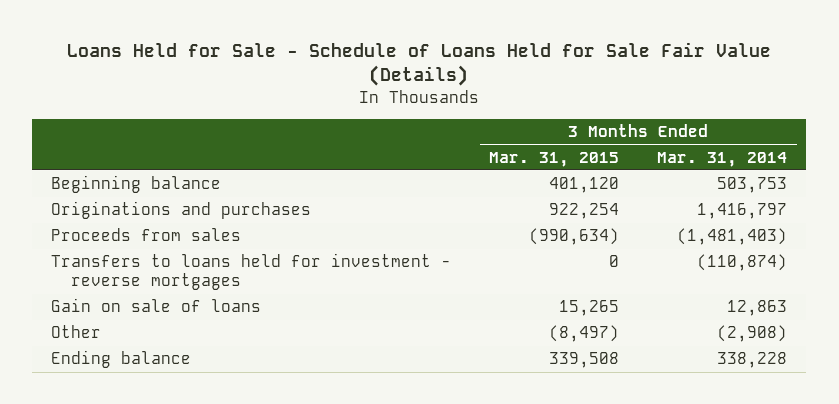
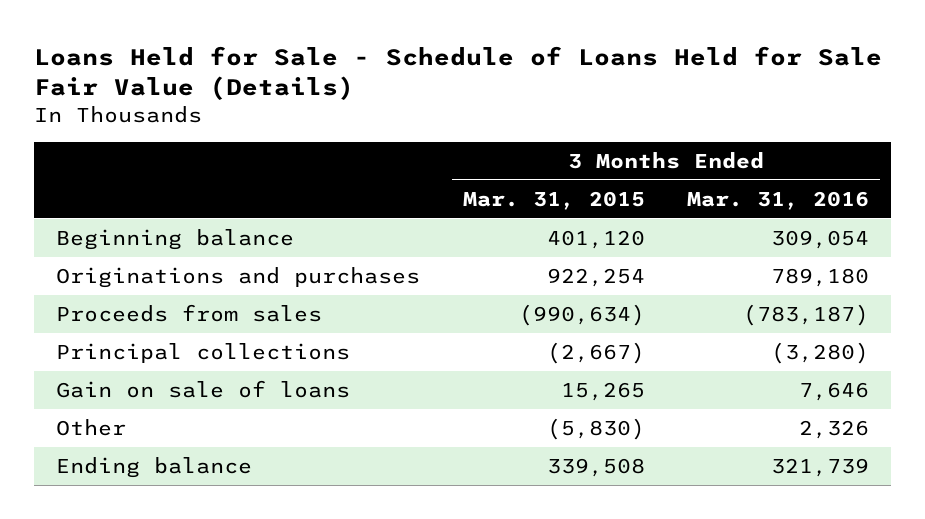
- | 3 Months Ended Mar. 31, 2015 | 3 Months Ended Mar. 31, 2014
+ | 3 Months Ended Mar. 31, 2015 | 3 Months Ended Mar. 31, 2016
- Transfers to loans held for investment - reverse mortgages | 0 | (110,874)
+ Principal collections | (2,667) | (3,280)
- Other | (8,497) | (2,908)
+ Other | (5,830) | 2,326

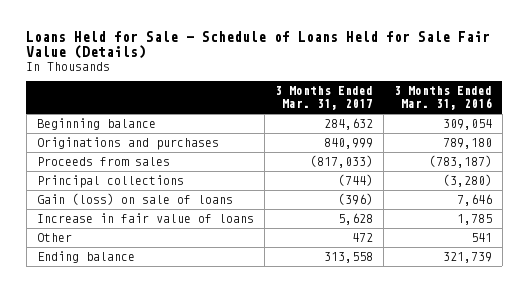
- | 3 Months Ended Mar. 31, 2015 | 3 Months Ended Mar. 31, 2016
+ | 3 Months Ended Mar. 31, 2017 | 3 Months Ended Mar. 31, 2016
- Gain on sale of loans | 15,265 | 7,646
- Other | (5,830) | 2,326
+ Gain (loss) on sale of loans | (396) | 7,646
+ Increase in fair value of loans | 5,628 | 1,785
+ Other | 472 | 541

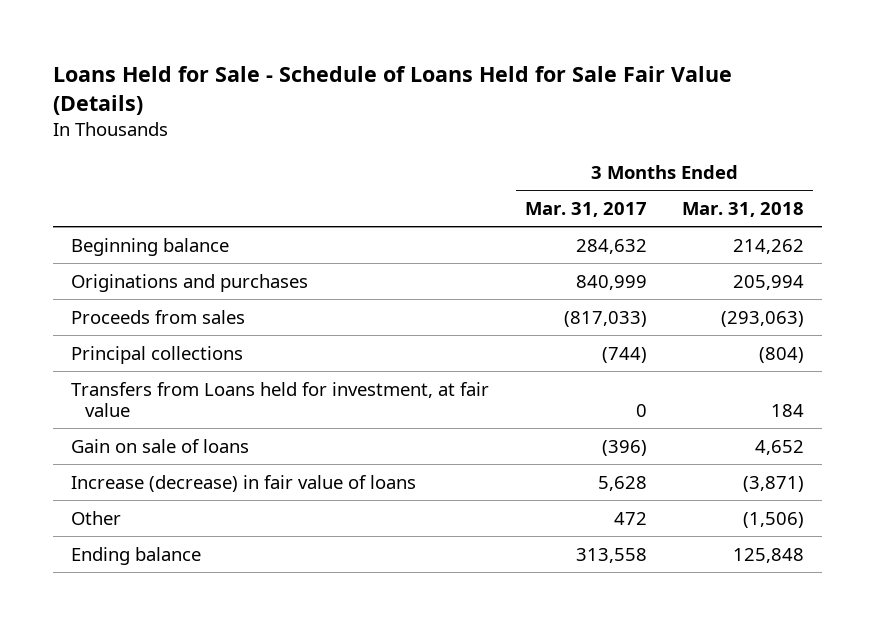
- | 3 Months Ended Mar. 31, 2017 | 3 Months Ended Mar. 31, 2016
+ | 3 Months Ended Mar. 31, 2017 | 3 Months Ended Mar. 31, 2018
- Gain (loss) on sale of loans | (396) | 7,646
- Increase in fair value of loans | 5,628 | 1,785
+ Transfers from Loans held for investment, at fair value | 0 | 184
+ Gain on sale of loans | (396) | 4,652
+ Increase (decrease) in fair value of loans | 5,628 | (3,871)

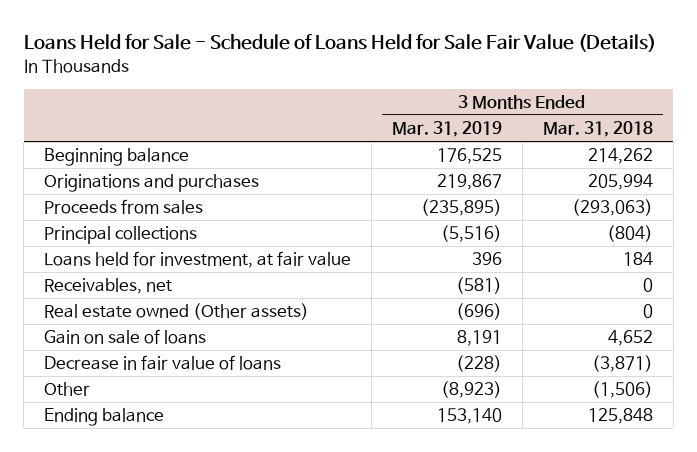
- | 3 Months Ended Mar. 31, 2017 | 3 Months Ended Mar. 31, 2018
+ | 3 Months Ended Mar. 31, 2019 | 3 Months Ended Mar. 31, 2018
- Transfers from Loans held for investment, at fair value | 0 | 184
+ Loans held for investment, at fair value | 396 | 184
+ Receivables, net | (581) | 0
+ Real estate owned (Other assets) | (696) | 0
- Increase (decrease) in fair value of loans | 5,628 | (3,871)
+ Decrease in fair value of loans | (228) | (3,871)

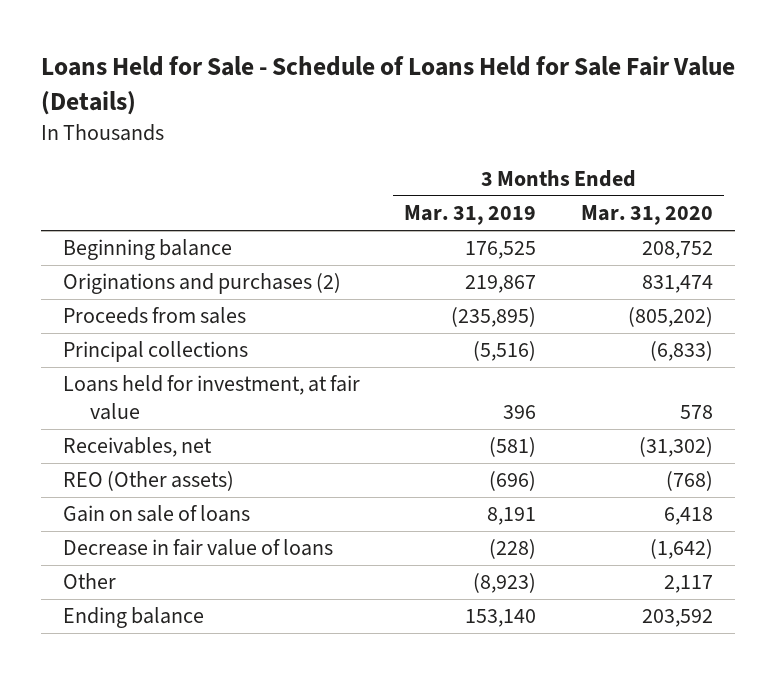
- | 3 Months Ended Mar. 31, 2019 | 3 Months Ended Mar. 31, 2018
+ | 3 Months Ended Mar. 31, 2019 | 3 Months Ended Mar. 31, 2020
- Originations and purchases | 219,867 | 205,994
+ Originations and purchases (2) | 219,867 | 831,474
- Real estate owned (Other assets) | (696) | 0
+ REO (Other assets) | (696) | (768)

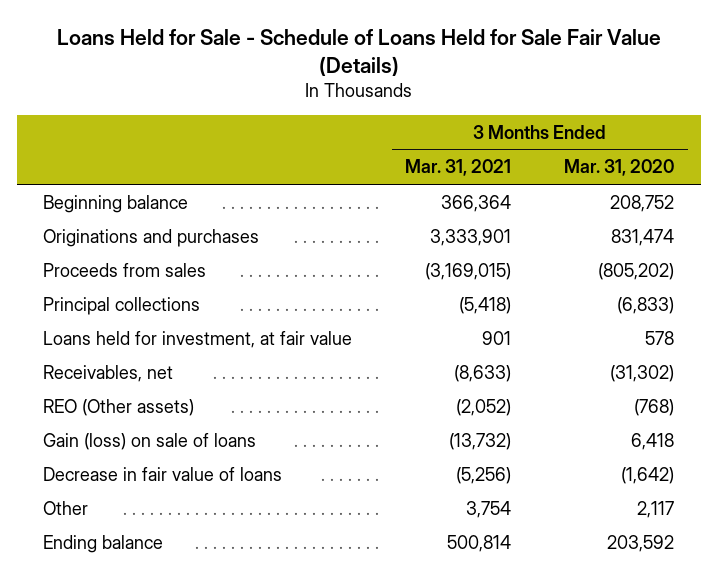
- | 3 Months Ended Mar. 31, 2019 | 3 Months Ended Mar. 31, 2020
+ | 3 Months Ended Mar. 31, 2021 | 3 Months Ended Mar. 31, 2020
- Originations and purchases (2) | 219,867 | 831,474
+ Originations and purchases | 3,333,901 | 831,474
- Gain on sale of loans | 8,191 | 6,418
+ Gain (loss) on sale of loans | (13,732) | 6,418

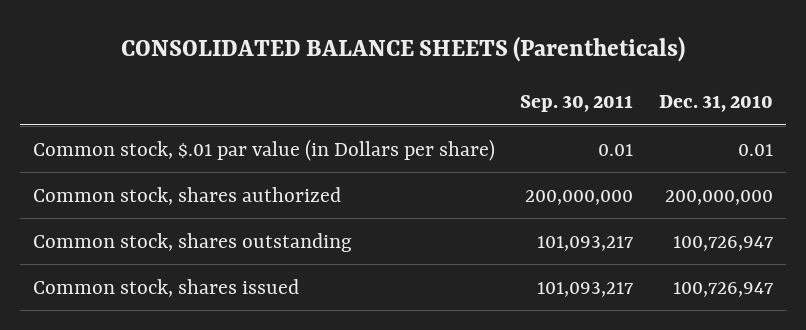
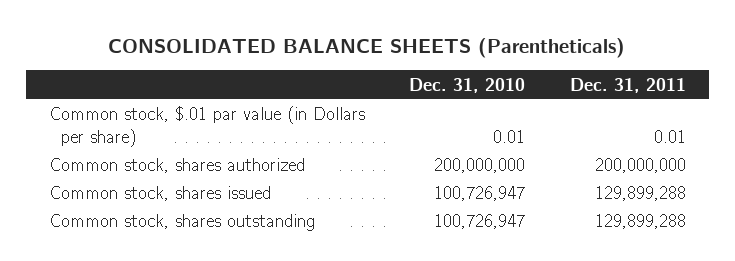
- | Sep. 30, 2011 | Dec. 31, 2010
+ | Dec. 31, 2010 | Dec. 31, 2011
moved down: Common stock, shares outstanding | 100,726,947 | 129,899,288

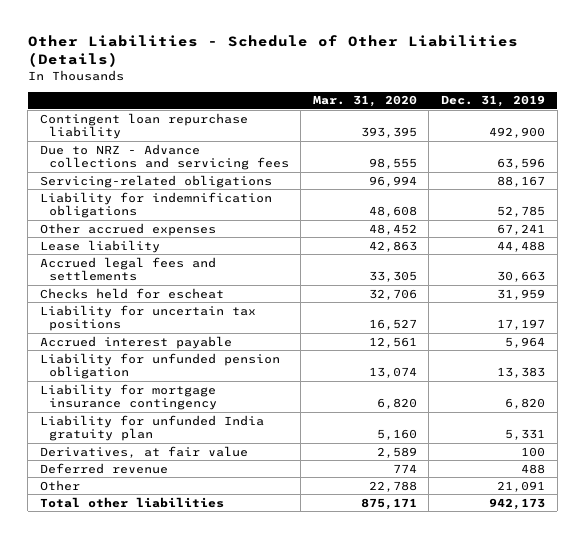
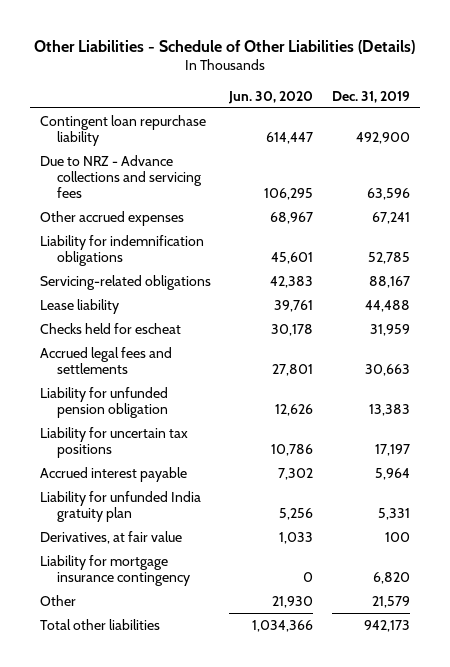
- | Mar. 31, 2020 | Dec. 31, 2019
+ | Jun. 30, 2020 | Dec. 31, 2019
moved down: Liability for indemnification obligations | 45,601 | 52,785
moved down: Servicing-related obligations | 42,383 | 88,167
moved down: Accrued legal fees and settlements | 27,801 | 30,663
moved up: Liability for unfunded pension obligation | 12,626 | 13,383
- Deferred revenue | 774 | 488
- Other | 22,788 | 21,091
moved down: Liability for mortgage insurance contingency | 0 | 6,820
+ Other | 21,930 | 21,579

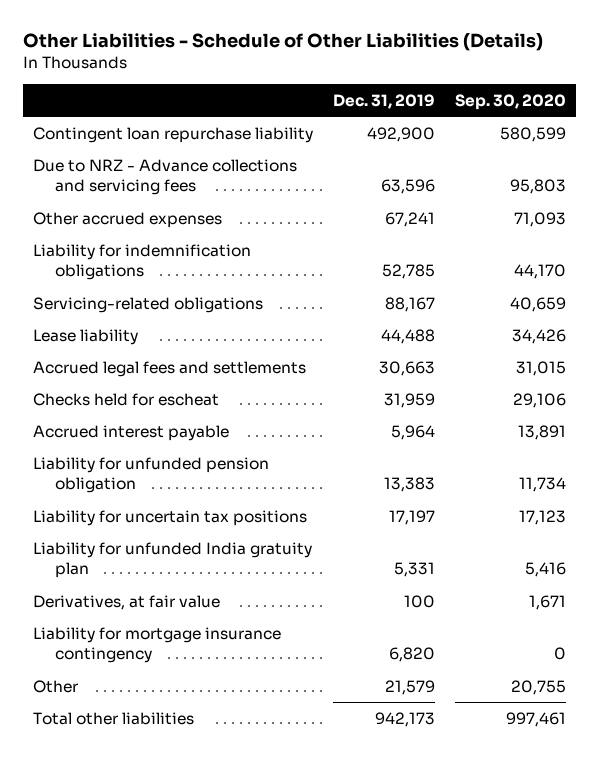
- | Jun. 30, 2020 | Dec. 31, 2019
+ | Dec. 31, 2019 | Sep. 30, 2020
moved down: Checks held for escheat | 31,959 | 29,106
moved up: Accrued interest payable | 5,964 | 13,891

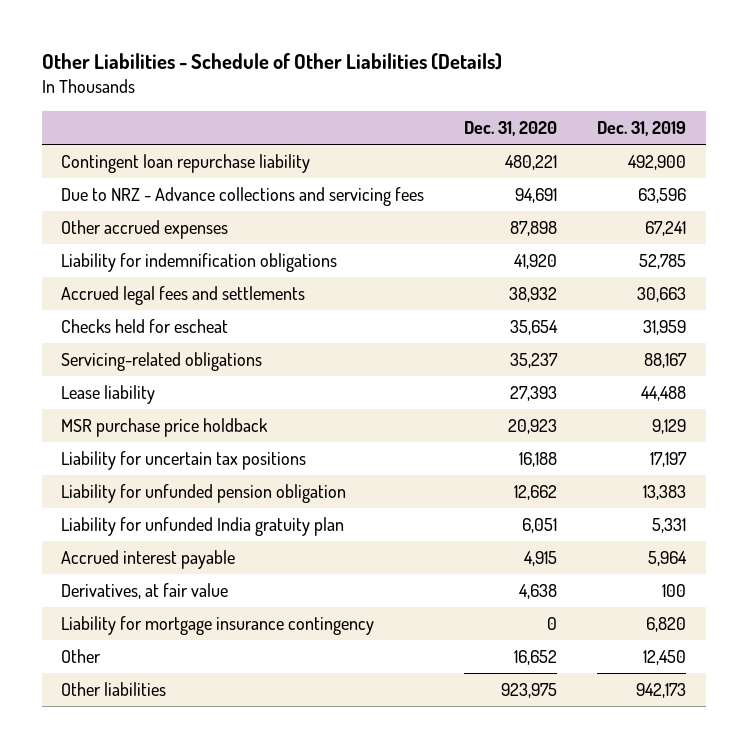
- | Dec. 31, 2019 | Sep. 30, 2020
+ | Dec. 31, 2020 | Dec. 31, 2019
moved down: Servicing-related obligations | 35,237 | 88,167
moved down: Lease liability | 27,393 | 44,488
+ MSR purchase price holdback | 20,923 | 9,129
moved down: Liability for unfunded pension obligation | 12,662 | 13,383
moved down: Accrued interest payable | 4,915 | 5,964
- Other | 21,579 | 20,755
- Total other liabilities | 942,173 | 997,461
+ Other | 16,652 | 12,450
+ Other liabilities | 923,975 | 942,173

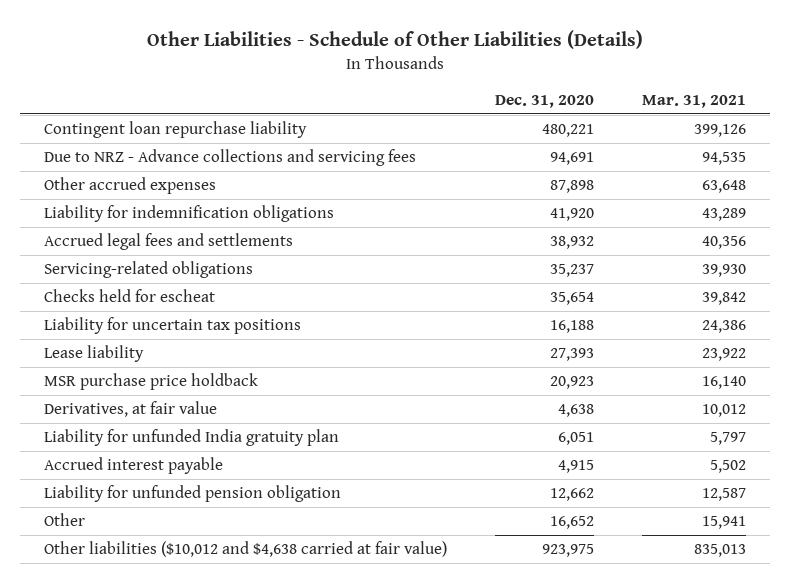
- | Dec. 31, 2020 | Dec. 31, 2019
+ | Dec. 31, 2020 | Mar. 31, 2021
moved down: Checks held for escheat | 35,654 | 39,842
moved up: Liability for uncertain tax positions | 16,188 | 24,386
moved up: Derivatives, at fair value | 4,638 | 10,012
- Liability for mortgage insurance contingency | 0 | 6,820
moved down: Liability for unfunded pension obligation | 12,662 | 12,587
- Other liabilities | 923,975 | 942,173
+ Other liabilities ($10,012 and $4,638 carried at fair value) | 923,975 | 835,013

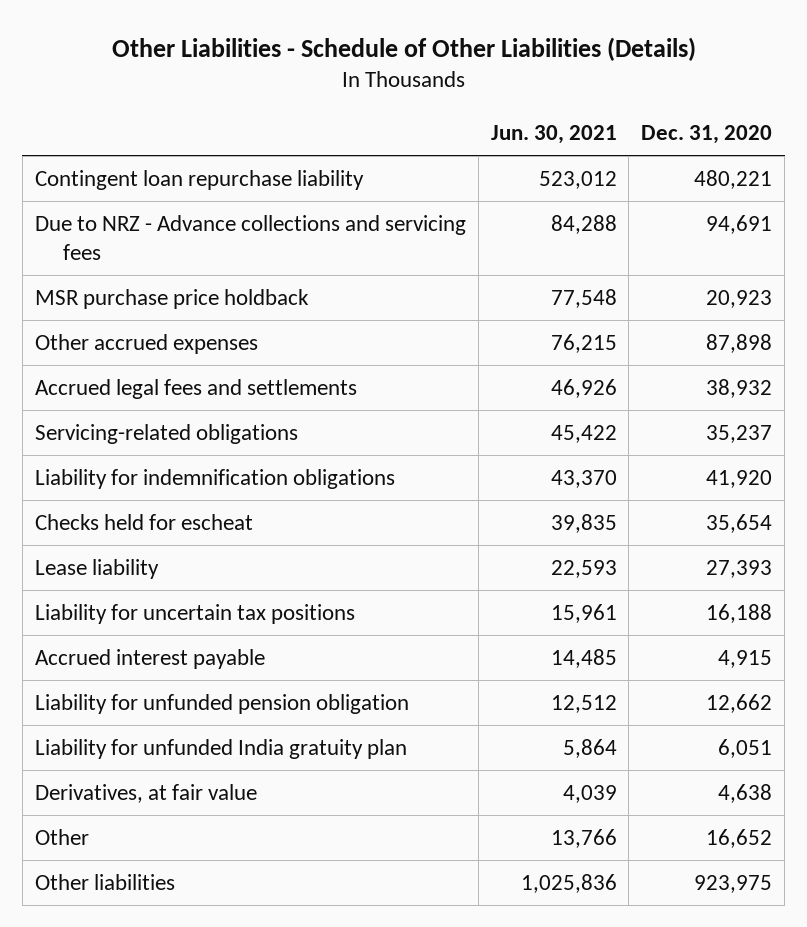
- | Dec. 31, 2020 | Mar. 31, 2021
+ | Jun. 30, 2021 | Dec. 31, 2020
moved up: MSR purchase price holdback | 77,548 | 20,923
moved down: Liability for indemnification obligations | 43,370 | 41,920
moved down: Liability for uncertain tax positions | 15,961 | 16,188
moved down: Liability for unfunded India gratuity plan | 5,864 | 6,051
moved down: Derivatives, at fair value | 4,039 | 4,638
- Other liabilities ($10,012 and $4,638 carried at fair value) | 923,975 | 835,013
+ Other liabilities | 1,025,836 | 923,975

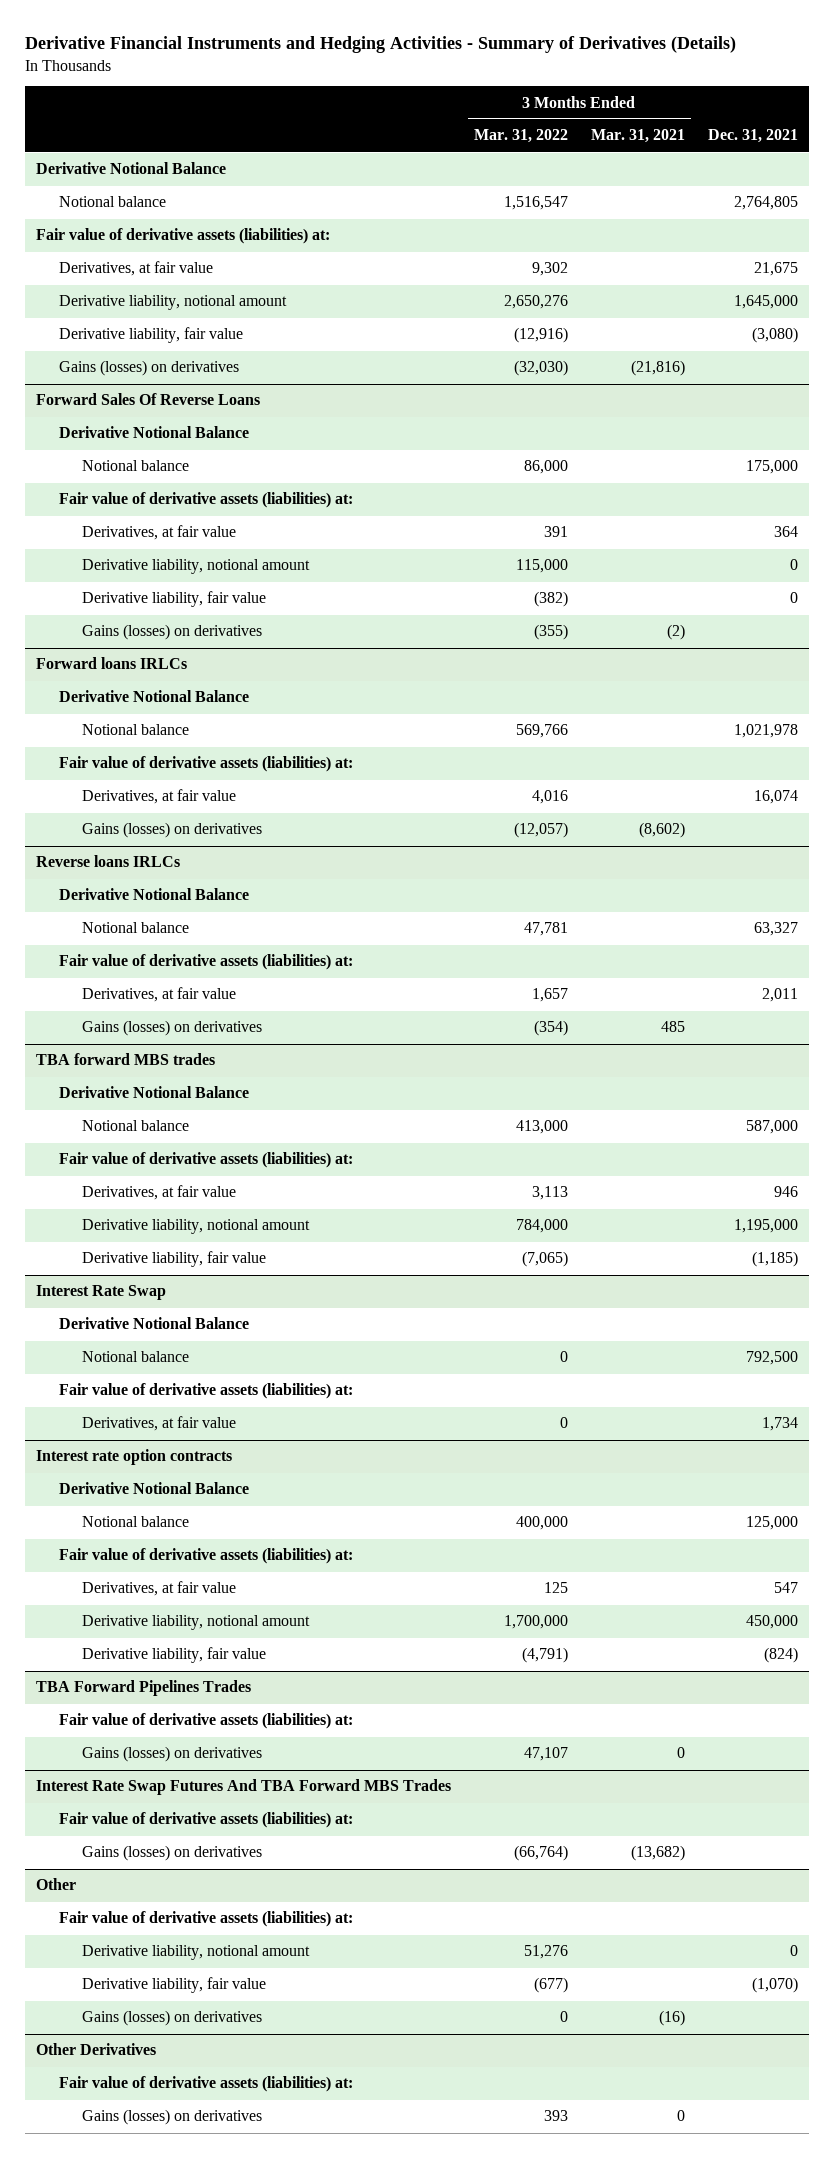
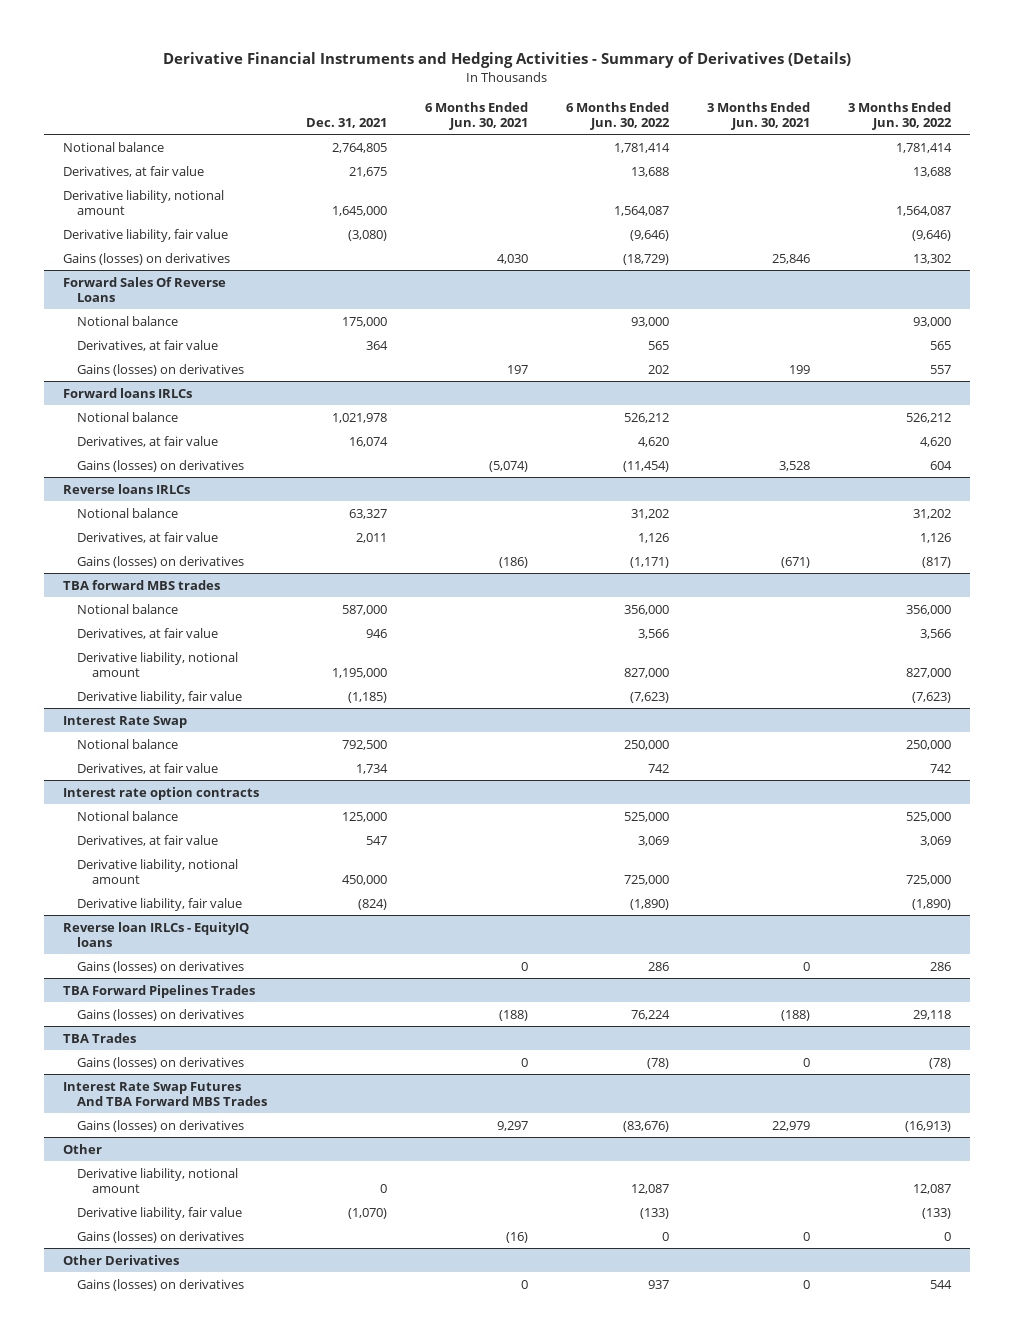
- | 3 Months Ended Mar. 31, 2022 | 3 Months Ended Mar. 31, 2021 | Dec. 31, 2021
+ | Dec. 31, 2021 | 6 Months Ended Jun. 30, 2021 | 6 Months Ended Jun. 30, 2022 | 3 Months Ended Jun. 30, 2021 | 3 Months Ended Jun. 30, 2022
- Derivative Notional Balance
- Fair value of derivative assets (liabilities) at:
@ Forward Sales Of Reverse Loans
- Derivative Notional Balance
- Fair value of derivative assets (liabilities) at:
- Derivative liability, notional amount | 115,000 | | 0
- Derivative liability, fair value | (382) | | 0
@ Forward loans IRLCs
- Derivative Notional Balance
- Fair value of derivative assets (liabilities) at:
@ Reverse loans IRLCs
- Derivative Notional Balance
- Fair value of derivative assets (liabilities) at:
@ TBA forward MBS trades
- Derivative Notional Balance
- Fair value of derivative assets (liabilities) at:
@ Interest Rate Swap
- Derivative Notional Balance
- Fair value of derivative assets (liabilities) at:
@ Interest rate option contracts
- Derivative Notional Balance
- Fair value of derivative assets (liabilities) at:
+ Reverse loan IRLCs - EquityIQ loans
+ Gains (losses) on derivatives | | 0 | 286 | 0 | 286
@ TBA Forward Pipelines Trades
- Fair value of derivative assets (liabilities) at:
+ TBA Trades
+ Gains (losses) on derivatives | | 0 | (78) | 0 | (78)
@ Interest Rate Swap Futures And TBA Forward MBS Trades
- Fair value of derivative assets (liabilities) at:
@ Other
- Fair value of derivative assets (liabilities) at:
@ Other Derivatives
- Fair value of derivative assets (liabilities) at:

